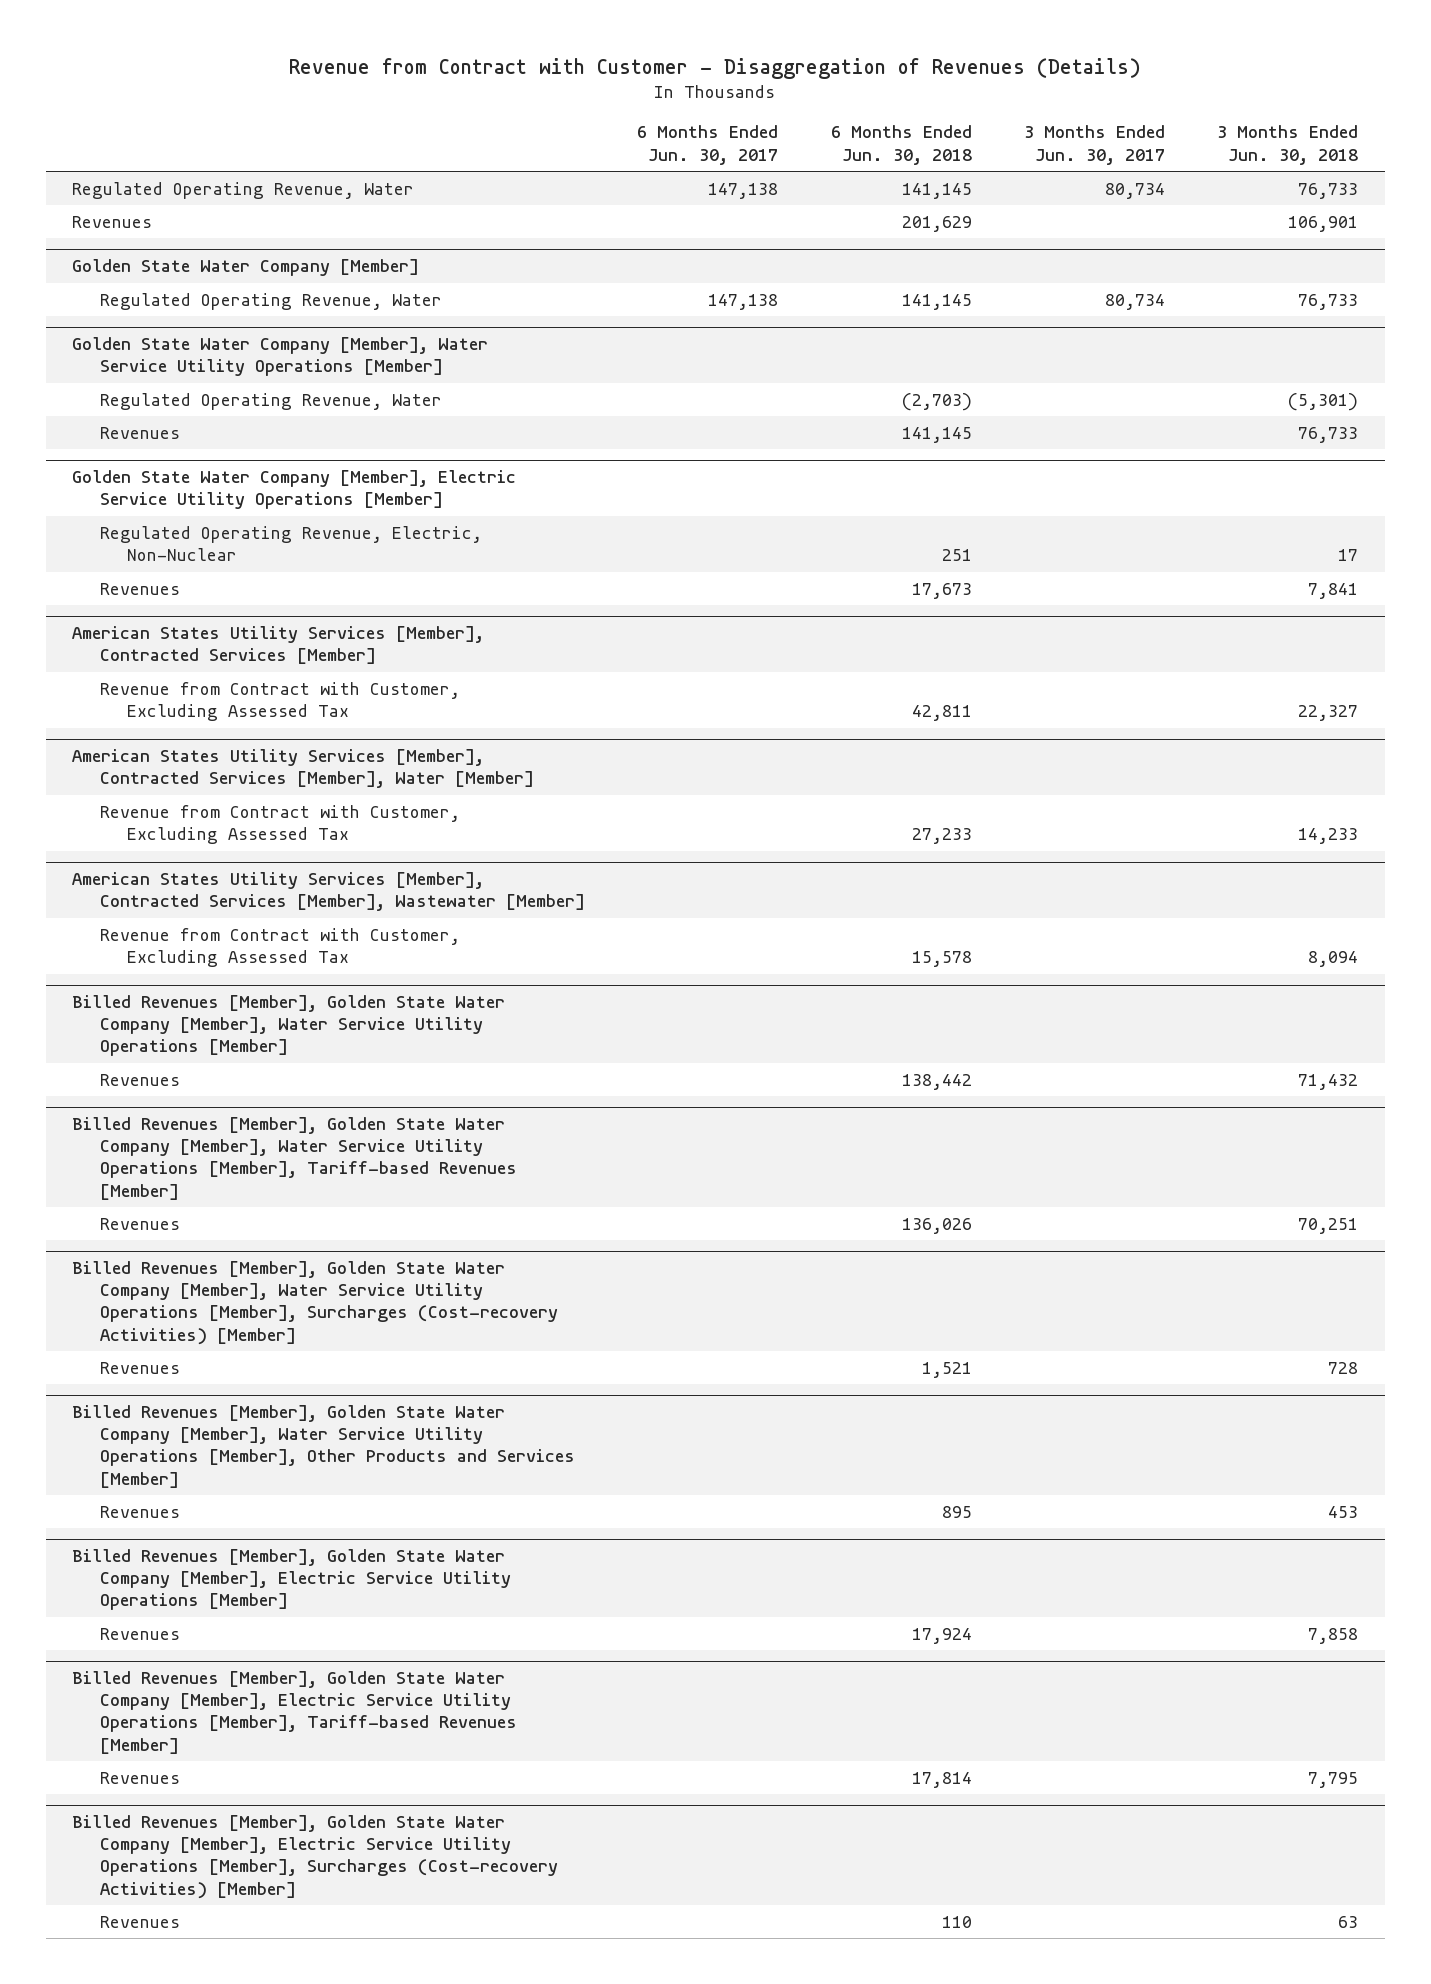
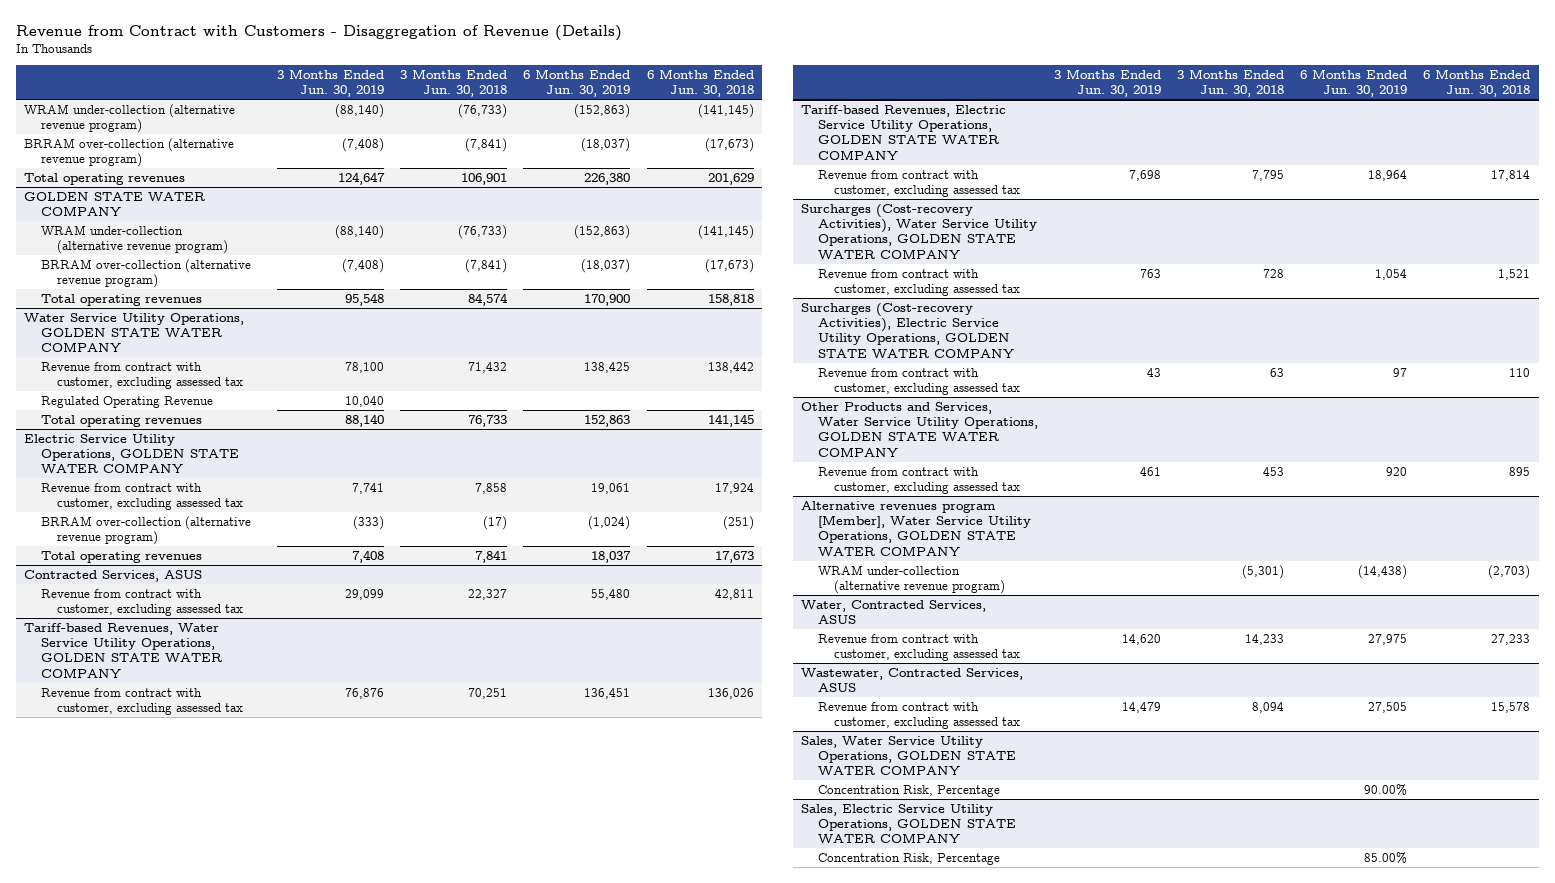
- Revenue from Contract with Customer - Disaggregation of Revenues (Details)
+ Revenue from Contract with Customers - Disaggregation of Revenue (Details)
- | 6 Months Ended Jun. 30, 2017 | 6 Months Ended Jun. 30, 2018 | 3 Months Ended Jun. 30, 2017 | 3 Months Ended Jun. 30, 2018
+ | 3 Months Ended Jun. 30, 2019 | 3 Months Ended Jun. 30, 2018 | 6 Months Ended Jun. 30, 2019 | 6 Months Ended Jun. 30, 2018
- Regulated Operating Revenue, Water | 147,138 | 141,145 | 80,734 | 76,733
- Revenues | | 201,629 | | 106,901
- Golden State Water Company [Member]
- Regulated Operating Revenue, Water | 147,138 | 141,145 | 80,734 | 76,733
- Golden State Water Company [Member], Water Service Utility Operations [Member]
- Regulated Operating Revenue, Water | | (2,703) | | (5,301)
- Revenues | | 141,145 | | 76,733
- Golden State Water Company [Member], Electric Service Utility Operations [Member]
- Regulated Operating Revenue, Electric, Non-Nuclear | | 251 | | 17
- Revenues | | 17,673 | | 7,841
- American States Utility Services [Member], Contracted Services [Member]
- Revenue from Contract with Customer, Excluding Assessed Tax | | 42,811 | | 22,327
- American States Utility Services [Member], Contracted Services [Member], Water [Member]
- Revenue from Contract with Customer, Excluding Assessed Tax | | 27,233 | | 14,233
- American States Utility Services [Member], Contracted Services [Member], Wastewater [Member]
- Revenue from Contract with Customer, Excluding Assessed Tax | | 15,578 | | 8,094
- Billed Revenues [Member], Golden State Water Company [Member], Water Service Utility Operations [Member]
- Revenues | | 138,442 | | 71,432
- Billed Revenues [Member], Golden State Water Company [Member], Water Service Utility Operations [Member], Tariff-based Revenues [Member]
- Revenues | | 136,026 | | 70,251
- Billed Revenues [Member], Golden State Water Company [Member], Water Service Utility Operations [Member], Surcharges (Cost-recovery Activities) [Member]
- Revenues | | 1,521 | | 728
- Billed Revenues [Member], Golden State Water Company [Member], Water Service Utility Operations [Member], Other Products and Services [Member]
- Revenues | | 895 | | 453
- Billed Revenues [Member], Golden State Water Company [Member], Electric Service Utility Operations [Member]
- Revenues | | 17,924 | | 7,858
- Billed Revenues [Member], Golden State Water Company [Member], Electric Service Utility Operations [Member], Tariff-based Revenues [Member]
- Revenues | | 17,814 | | 7,795
- Billed Revenues [Member], Golden State Water Company [Member], Electric Service Utility Operations [Member], Surcharges (Cost-recovery Activities) [Member]
- Revenues | | 110 | | 63
+ WRAM under-collection (alternative revenue program) | (88,140) | (76,733) | (152,863) | (141,145)
+ BRRAM over-collection (alternative revenue program) | (7,408) | (7,841) | (18,037) | (17,673)
+ Total operating revenues | 124,647 | 106,901 | 226,380 | 201,629
+ GOLDEN STATE WATER COMPANY
+ WRAM under-collection (alternative revenue program) | (88,140) | (76,733) | (152,863) | (141,145)
+ BRRAM over-collection (alternative revenue program) | (7,408) | (7,841) | (18,037) | (17,673)
+ Total operating revenues | 95,548 | 84,574 | 170,900 | 158,818
+ Water Service Utility Operations, GOLDEN STATE WATER COMPANY
+ Revenue from contract with customer, excluding assessed tax | 78,100 | 71,432 | 138,425 | 138,442
+ Regulated Operating Revenue | 10,040 | | |
+ Total operating revenues | 88,140 | 76,733 | 152,863 | 141,145
+ Electric Service Utility Operations, GOLDEN STATE WATER COMPANY
+ Revenue from contract with customer, excluding assessed tax | 7,741 | 7,858 | 19,061 | 17,924
+ BRRAM over-collection (alternative revenue program) | (333) | (17) | (1,024) | (251)
+ Total operating revenues | 7,408 | 7,841 | 18,037 | 17,673
+ Contracted Services, ASUS
+ Revenue from contract with customer, excluding assessed tax | 29,099 | 22,327 | 55,480 | 42,811
+ Tariff-based Revenues, Water Service Utility Operations, GOLDEN STATE WATER COMPANY
+ Revenue from contract with customer, excluding assessed tax | 76,876 | 70,251 | 136,451 | 136,026
+ Tariff-based Revenues, Electric Service Utility Operations, GOLDEN STATE WATER COMPANY
+ Revenue from contract with customer, excluding assessed tax | 7,698 | 7,795 | 18,964 | 17,814
+ Surcharges (Cost-recovery Activities), Water Service Utility Operations, GOLDEN STATE WATER COMPANY
+ Revenue from contract with customer, excluding assessed tax | 763 | 728 | 1,054 | 1,521
+ Surcharges (Cost-recovery Activities), Electric Service Utility Operations, GOLDEN STATE WATER COMPANY
+ Revenue from contract with customer, excluding assessed tax | 43 | 63 | 97 | 110
+ Other Products and Services, Water Service Utility Operations, GOLDEN STATE WATER COMPANY
+ Revenue from contract with customer, excluding assessed tax | 461 | 453 | 920 | 895
+ Alternative revenues program [Member], Water Service Utility Operations, GOLDEN STATE WATER COMPANY
+ WRAM under-collection (alternative revenue program) | | (5,301) | (14,438) | (2,703)
+ Water, Contracted Services, ASUS
+ Revenue from contract with customer, excluding assessed tax | 14,620 | 14,233 | 27,975 | 27,233
+ Wastewater, Contracted Services, ASUS
+ Revenue from contract with customer, excluding assessed tax | 14,479 | 8,094 | 27,505 | 15,578
+ Sales, Water Service Utility Operations, GOLDEN STATE WATER COMPANY
+ Concentration Risk, Percentage | | | 90.00% |
+ Sales, Electric Service Utility Operations, GOLDEN STATE WATER COMPANY
+ Concentration Risk, Percentage | | | 85.00% |

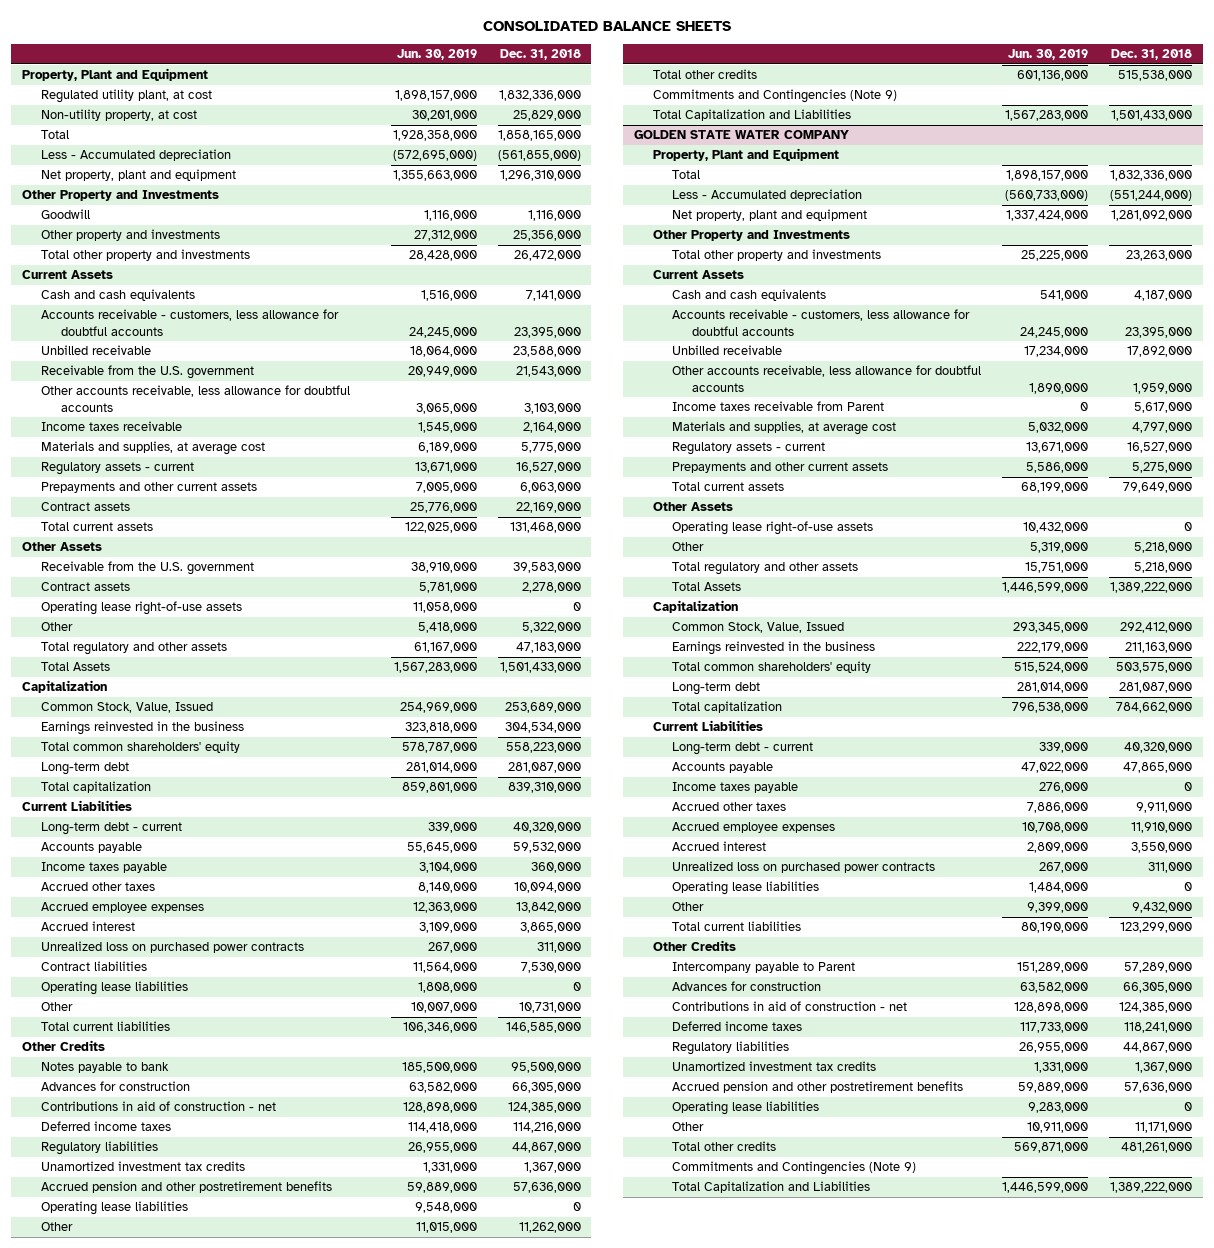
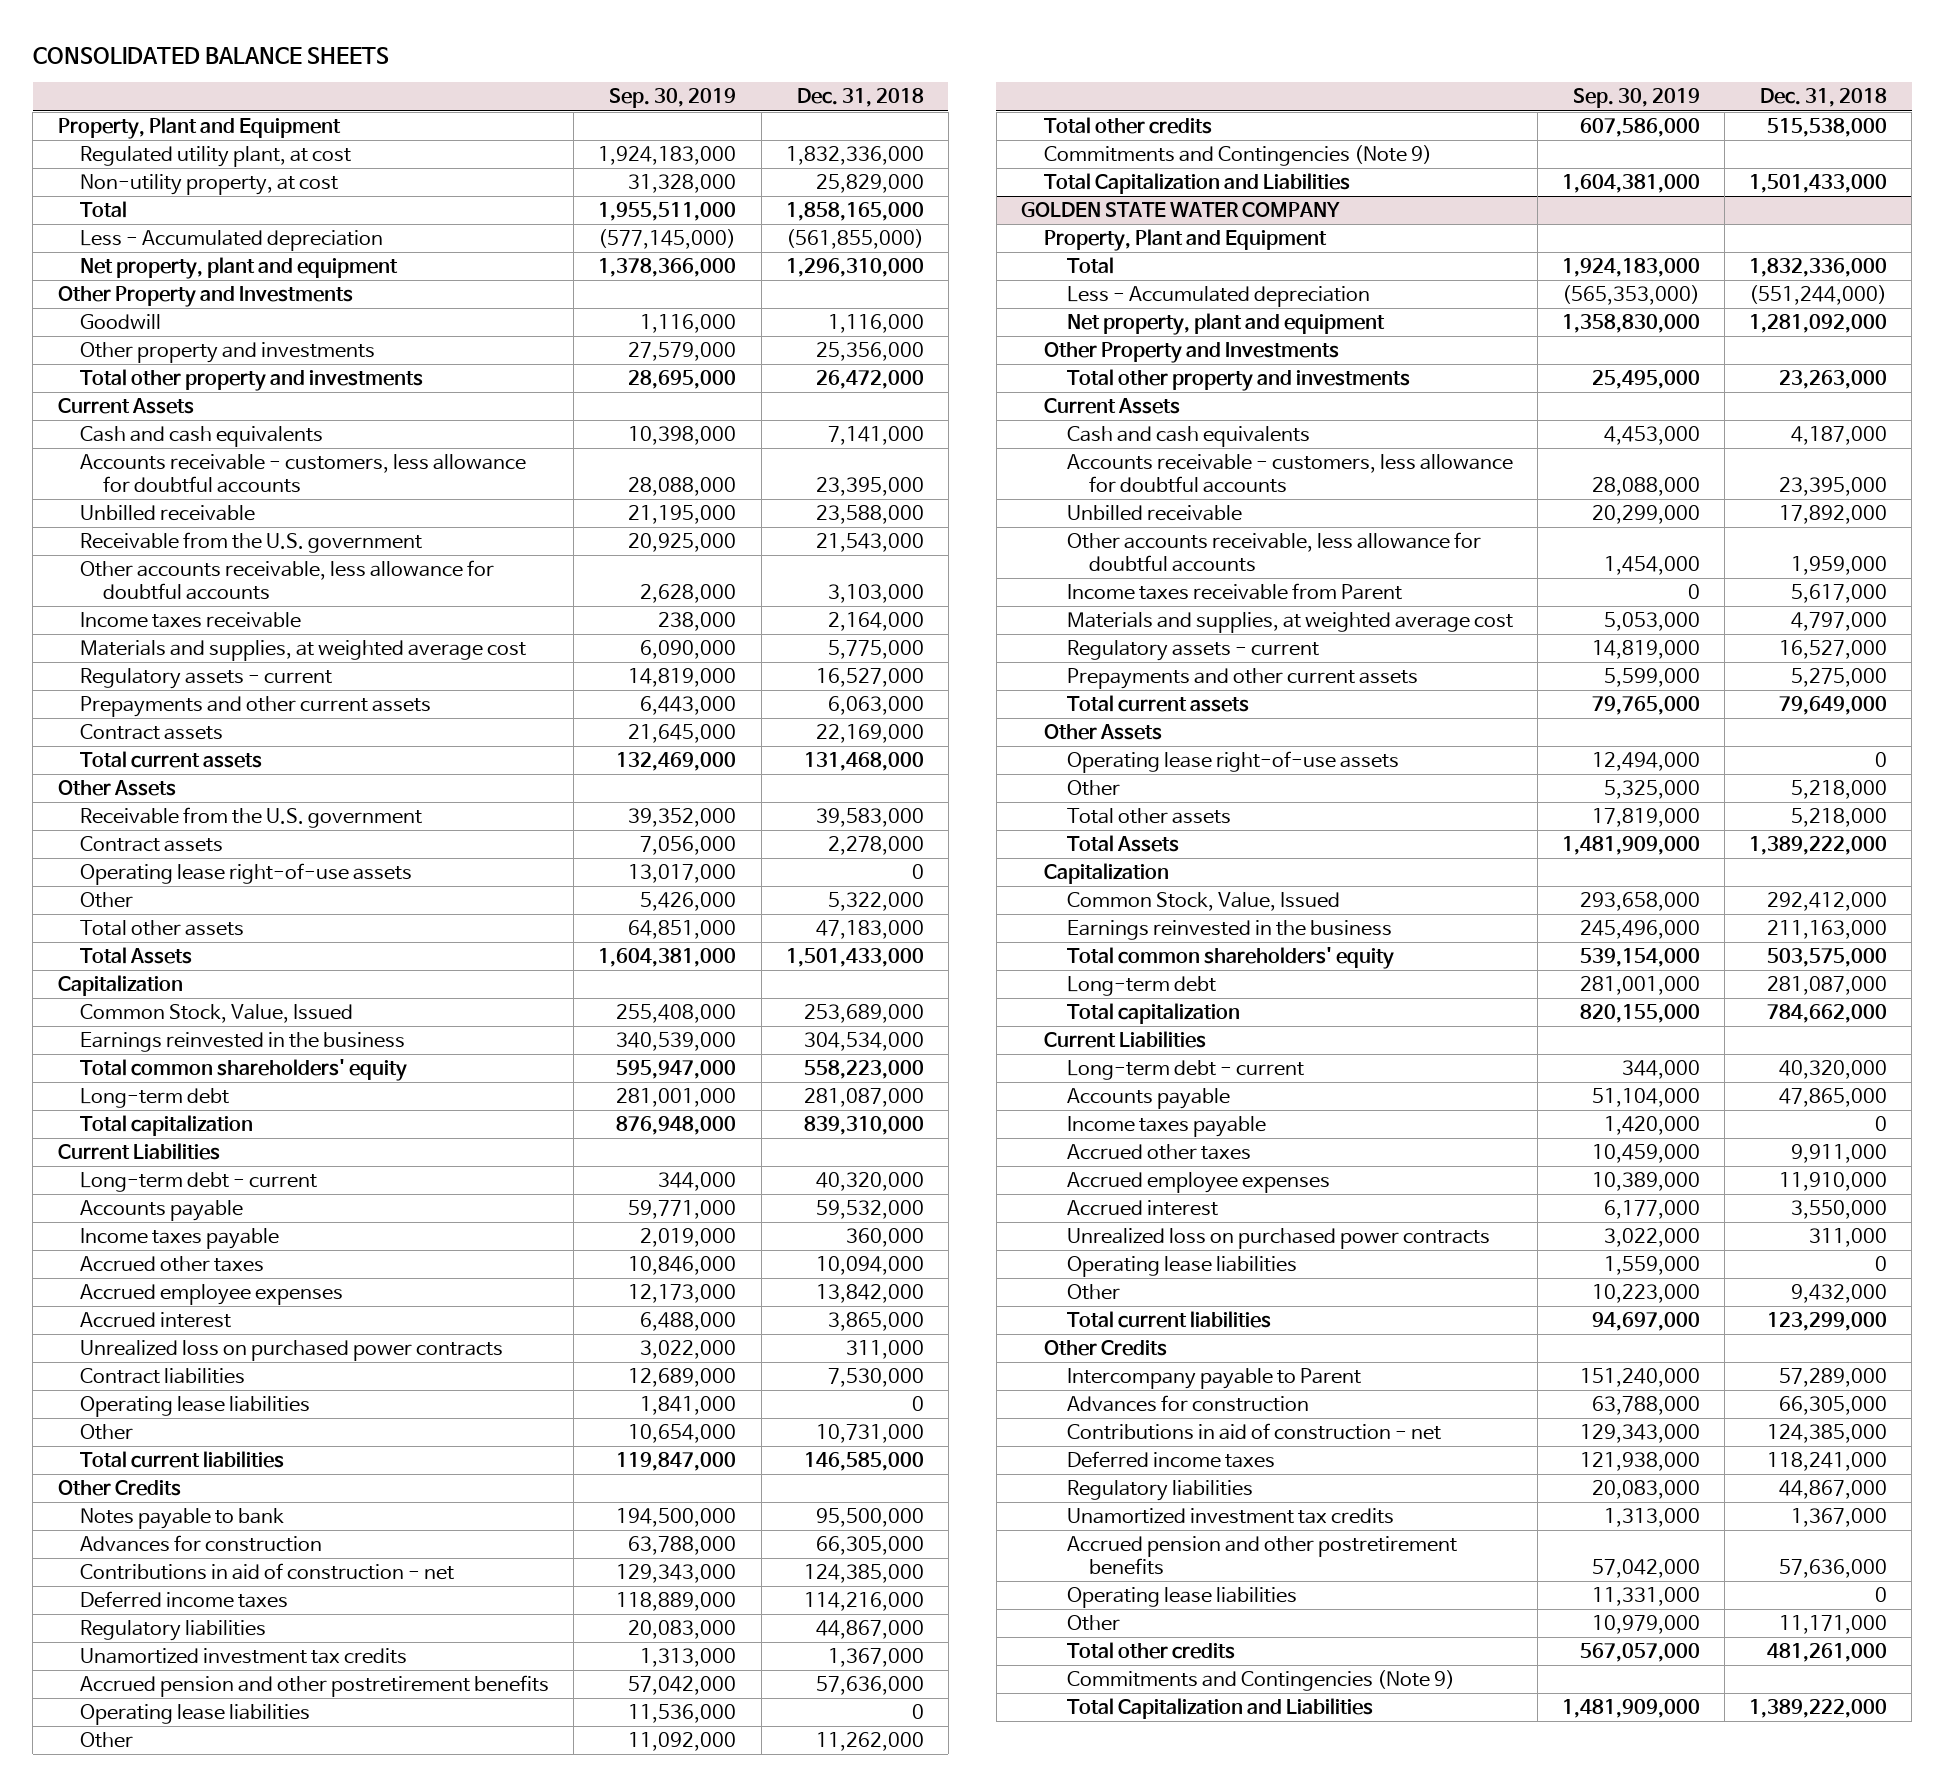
- | Jun. 30, 2019 | Dec. 31, 2018
+ | Sep. 30, 2019 | Dec. 31, 2018
- Materials and supplies, at average cost | 6,189,000 | 5,775,000
+ Materials and supplies, at weighted average cost | 6,090,000 | 5,775,000
- Total regulatory and other assets | 61,167,000 | 47,183,000
+ Total other assets | 64,851,000 | 47,183,000
@ GOLDEN STATE WATER COMPANY
- Materials and supplies, at average cost | 5,032,000 | 4,797,000
+ Materials and supplies, at weighted average cost | 5,053,000 | 4,797,000
- Total regulatory and other assets | 15,751,000 | 5,218,000
+ Total other assets | 17,819,000 | 5,218,000

